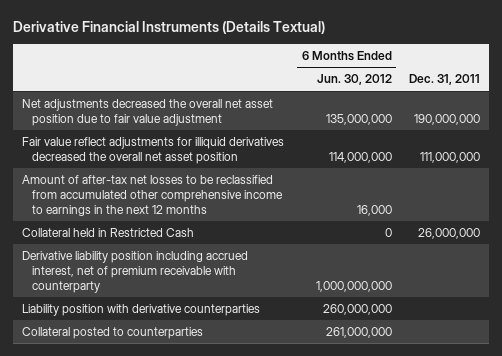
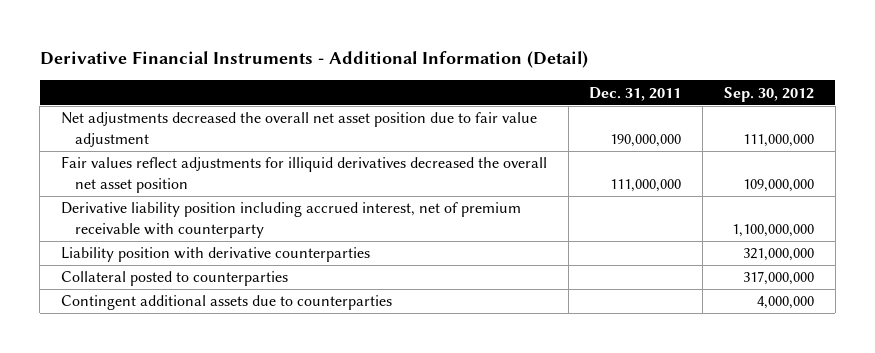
- Derivative Financial Instruments (Details Textual)
+ Derivative Financial Instruments - Additional Information (Detail)
- | 6 Months Ended Jun. 30, 2012 | Dec. 31, 2011
+ | Dec. 31, 2011 | Sep. 30, 2012
- Fair value reflect adjustments for illiquid derivatives decreased the overall net asset position | 114,000,000 | 111,000,000
- Amount of after-tax net losses to be reclassified from accumulated other comprehensive income to earnings in the next 12 months | 16,000 |
- Collateral held in Restricted Cash | 0 | 26,000,000
+ Fair values reflect adjustments for illiquid derivatives decreased the overall net asset position | 111,000,000 | 109,000,000
+ Contingent additional assets due to counterparties | | 4,000,000

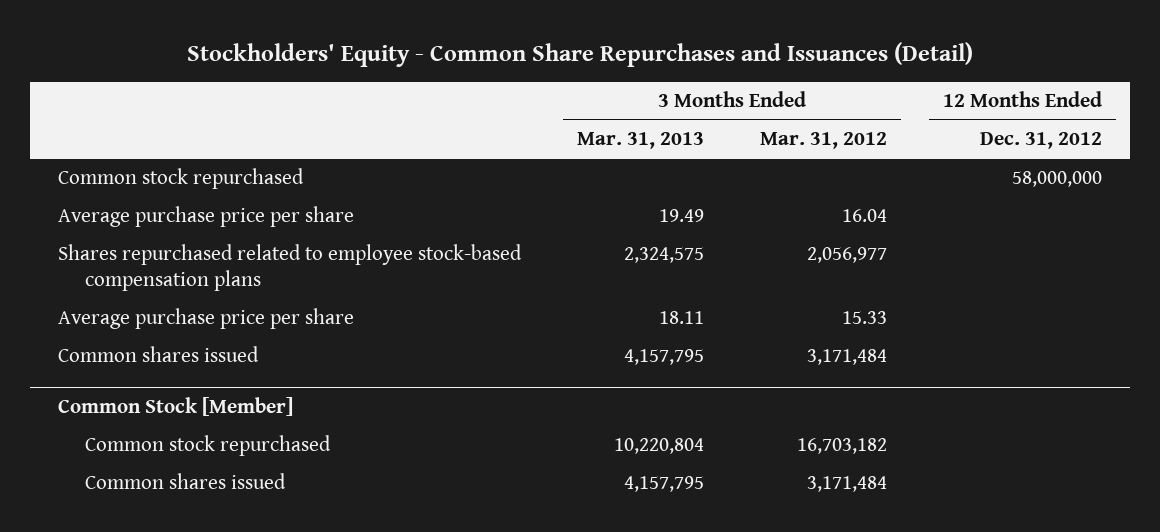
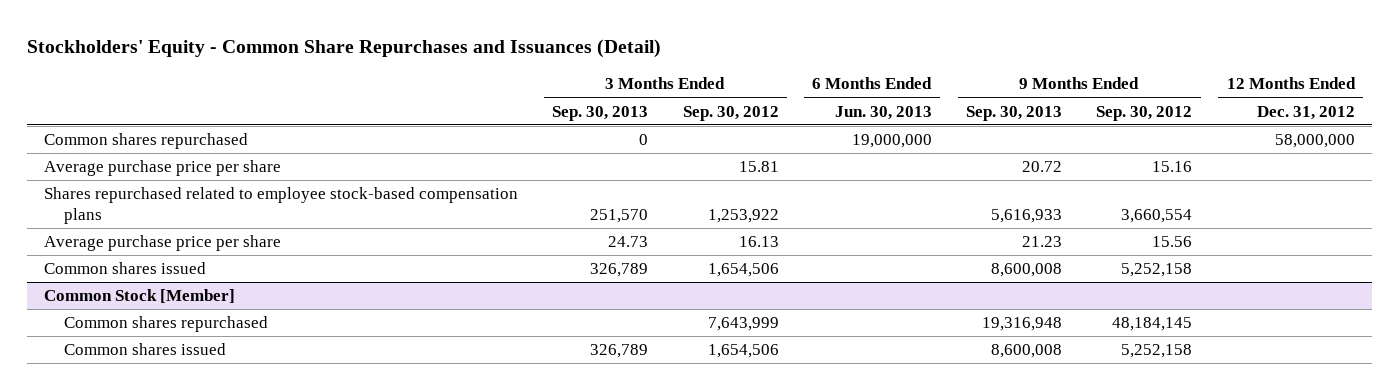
- | 3 Months Ended Mar. 31, 2013 | 3 Months Ended Mar. 31, 2012 | 12 Months Ended Dec. 31, 2012
+ | 3 Months Ended Sep. 30, 2013 | 3 Months Ended Sep. 30, 2012 | 6 Months Ended Jun. 30, 2013 | 9 Months Ended Sep. 30, 2013 | 9 Months Ended Sep. 30, 2012 | 12 Months Ended Dec. 31, 2012
- Common stock repurchased | | | 58,000,000
+ Common shares repurchased | 0 | | 19,000,000 | | | 58,000,000
@ Common Stock [Member]
- Common stock repurchased | 10,220,804 | 16,703,182 |
+ Common shares repurchased | | 7,643,999 | | 19,316,948 | 48,184,145 |

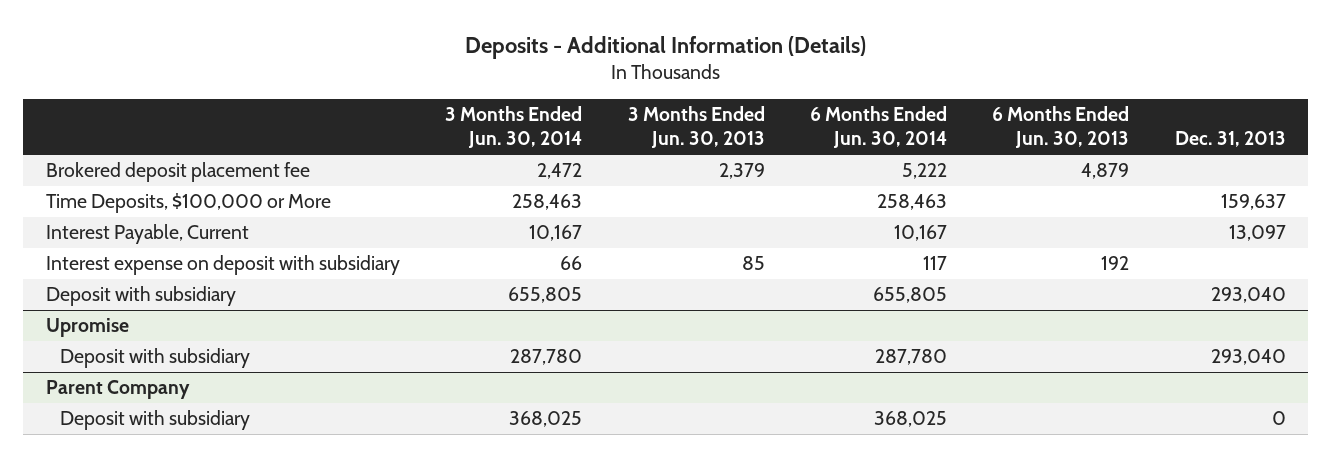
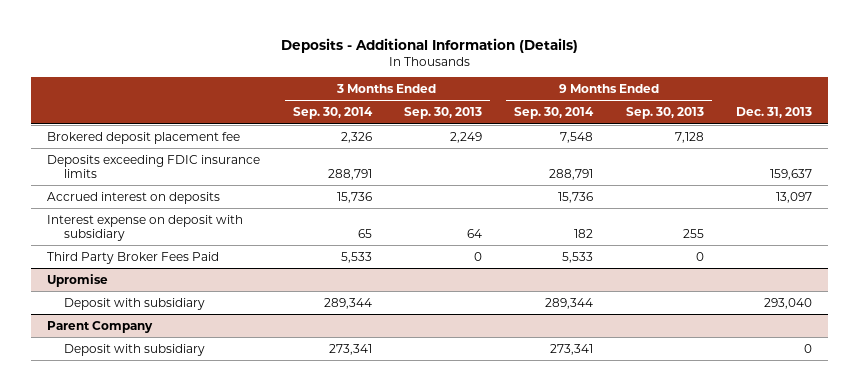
- | 3 Months Ended Jun. 30, 2014 | 3 Months Ended Jun. 30, 2013 | 6 Months Ended Jun. 30, 2014 | 6 Months Ended Jun. 30, 2013 | Dec. 31, 2013
+ | 3 Months Ended Sep. 30, 2014 | 3 Months Ended Sep. 30, 2013 | 9 Months Ended Sep. 30, 2014 | 9 Months Ended Sep. 30, 2013 | Dec. 31, 2013
- Time Deposits, $100,000 or More | 258,463 | | 258,463 | | 159,637
- Interest Payable, Current | 10,167 | | 10,167 | | 13,097
+ Deposits exceeding FDIC insurance limits | 288,791 | | 288,791 | | 159,637
+ Accrued interest on deposits | 15,736 | | 15,736 | | 13,097
- Deposit with subsidiary | 655,805 | | 655,805 | | 293,040
+ Third Party Broker Fees Paid | 5,533 | 0 | 5,533 | 0 |

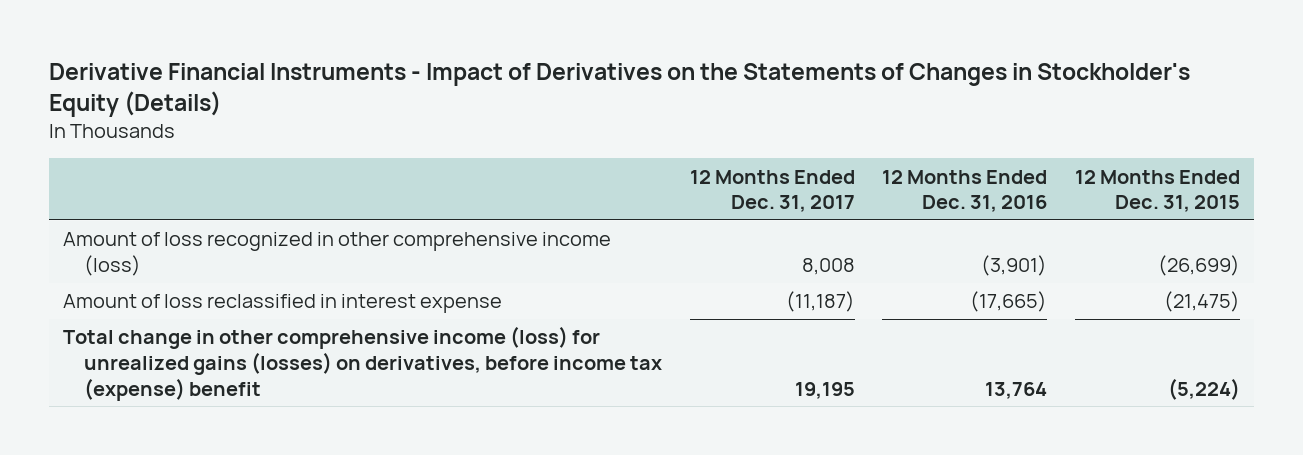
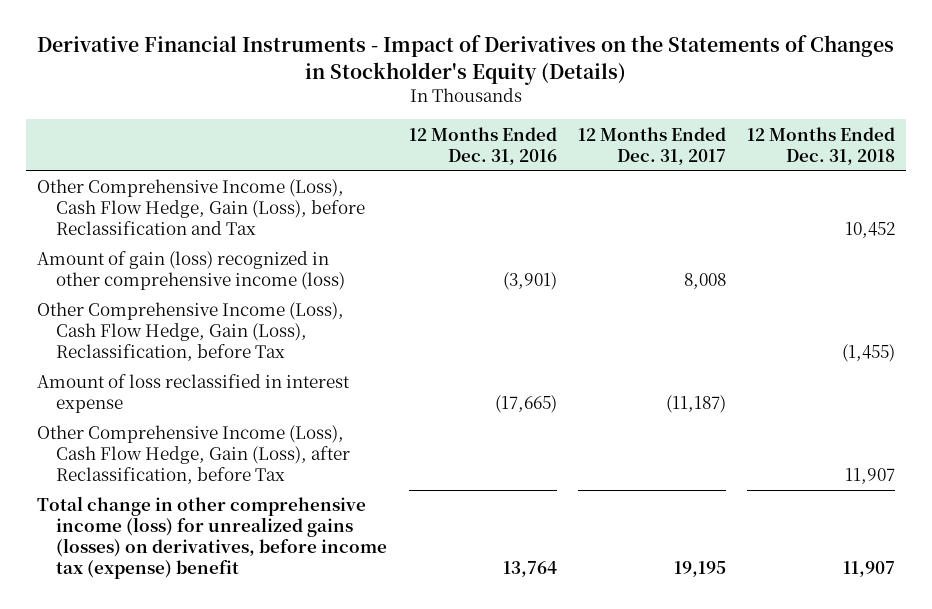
- | 12 Months Ended Dec. 31, 2017 | 12 Months Ended Dec. 31, 2016 | 12 Months Ended Dec. 31, 2015
+ | 12 Months Ended Dec. 31, 2016 | 12 Months Ended Dec. 31, 2017 | 12 Months Ended Dec. 31, 2018
- Amount of loss recognized in other comprehensive income (loss) | 8,008 | (3,901) | (26,699)
+ Other Comprehensive Income (Loss), Cash Flow Hedge, Gain (Loss), before Reclassification and Tax | | | 10,452
+ Amount of gain (loss) recognized in other comprehensive income (loss) | (3,901) | 8,008 |
+ Other Comprehensive Income (Loss), Cash Flow Hedge, Gain (Loss), Reclassification, before Tax | | | (1,455)
+ Other Comprehensive Income (Loss), Cash Flow Hedge, Gain (Loss), after Reclassification, before Tax | | | 11,907

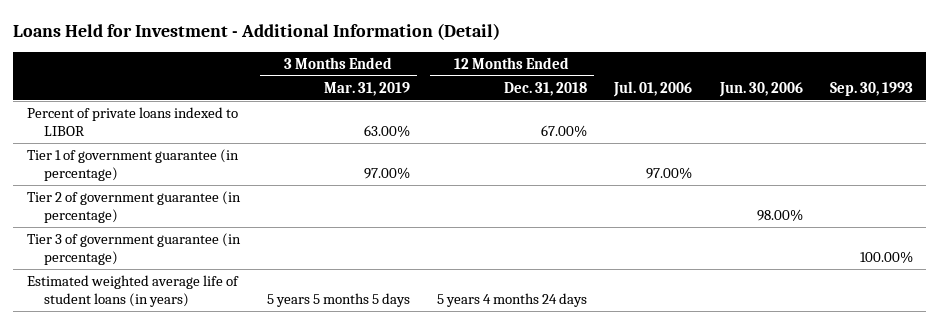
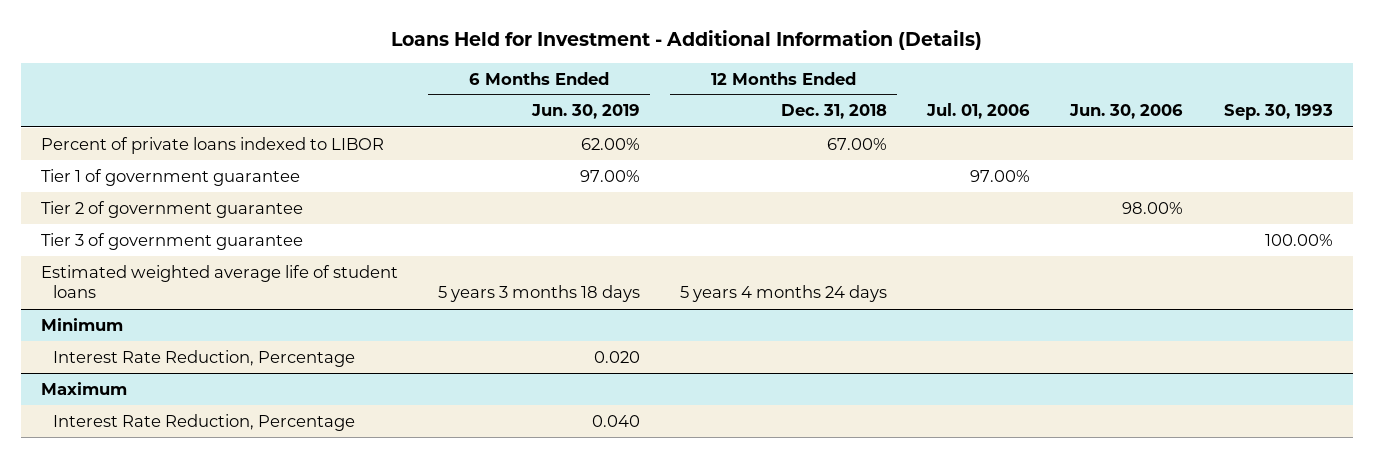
- Loans Held for Investment - Additional Information (Detail)
+ Loans Held for Investment - Additional Information (Details)
- | 3 Months Ended Mar. 31, 2019 | 12 Months Ended Dec. 31, 2018 | Jul. 01, 2006 | Jun. 30, 2006 | Sep. 30, 1993
+ | 6 Months Ended Jun. 30, 2019 | 12 Months Ended Dec. 31, 2018 | Jul. 01, 2006 | Jun. 30, 2006 | Sep. 30, 1993
- Tier 1 of government guarantee (in percentage) | 97.00% | | 97.00% | |
- Tier 2 of government guarantee (in percentage) | | | | 98.00% |
- Tier 3 of government guarantee (in percentage) | | | | | 100.00%
- Estimated weighted average life of student loans (in years) | 5 years 5 months 5 days | 5 years 4 months 24 days | | |
+ Tier 1 of government guarantee | 97.00% | | 97.00% | |
+ Tier 2 of government guarantee | | | | 98.00% |
+ Tier 3 of government guarantee | | | | | 100.00%
+ Estimated weighted average life of student loans | 5 years 3 months 18 days | 5 years 4 months 24 days | | |
+ Minimum
+ Interest Rate Reduction, Percentage | 0.020 | | | |
+ Maximum
+ Interest Rate Reduction, Percentage | 0.040 | | | |

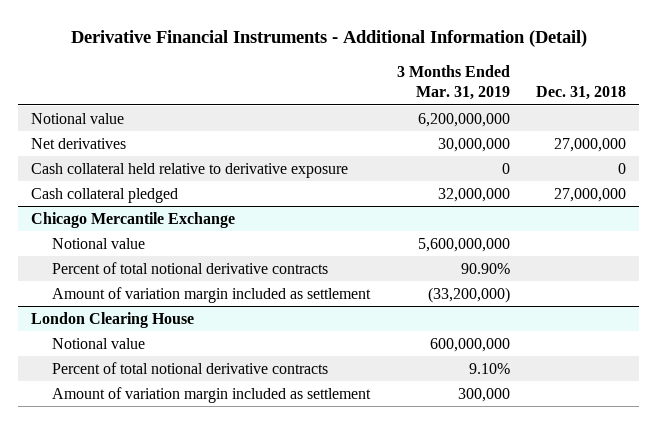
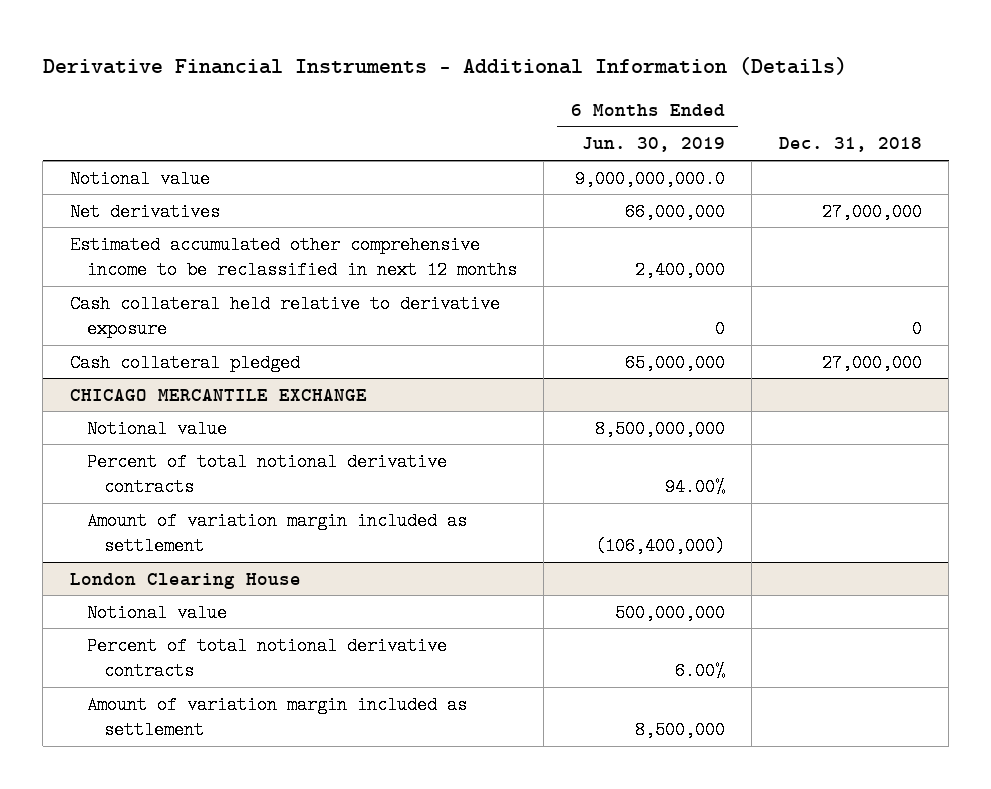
- Derivative Financial Instruments - Additional Information (Detail)
+ Derivative Financial Instruments - Additional Information (Details)
- | 3 Months Ended Mar. 31, 2019 | Dec. 31, 2018
+ | 6 Months Ended Jun. 30, 2019 | Dec. 31, 2018
+ Estimated accumulated other comprehensive income to be reclassified in next 12 months | 2,400,000 |
- Chicago Mercantile Exchange
+ CHICAGO MERCANTILE EXCHANGE

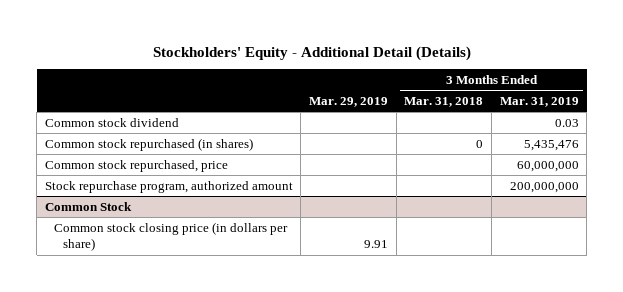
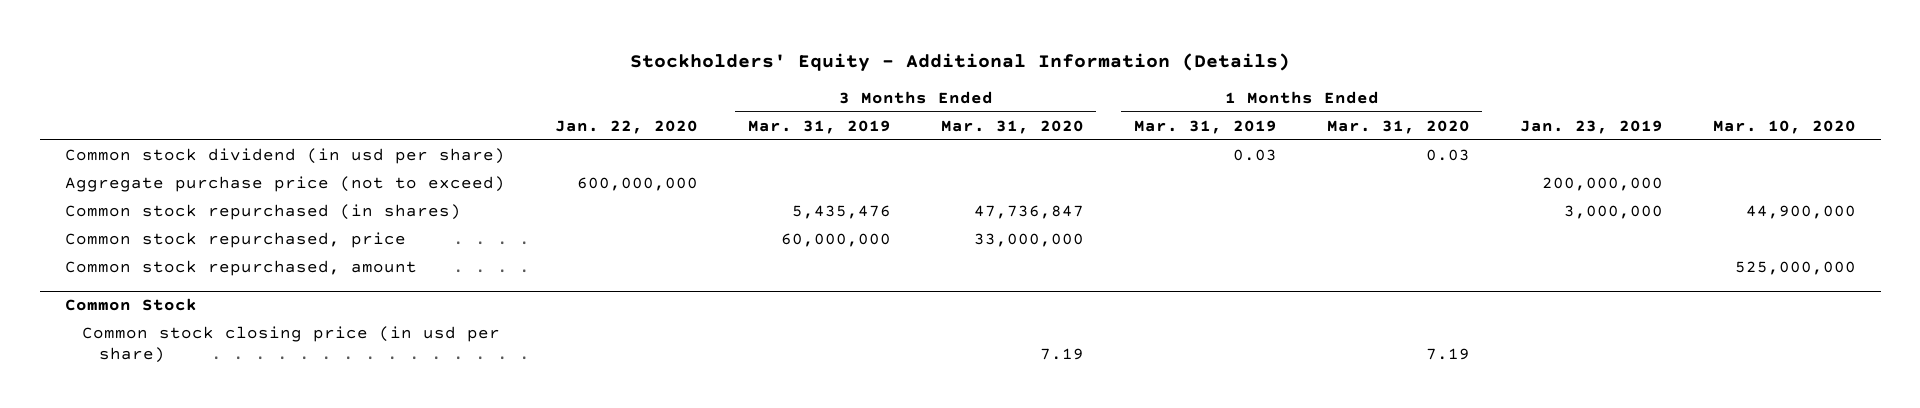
- Stockholders' Equity - Additional Detail (Details)
+ Stockholders' Equity - Additional Information (Details)
- | Mar. 29, 2019 | 3 Months Ended Mar. 31, 2018 | 3 Months Ended Mar. 31, 2019
+ | Jan. 22, 2020 | 3 Months Ended Mar. 31, 2019 | 3 Months Ended Mar. 31, 2020 | 1 Months Ended Mar. 31, 2019 | 1 Months Ended Mar. 31, 2020 | Jan. 23, 2019 | Mar. 10, 2020
- Common stock dividend | | | 0.03
+ Common stock dividend (in usd per share) | | | | 0.03 | 0.03 | |
+ Aggregate purchase price (not to exceed) | 600,000,000 | | | | | 200,000,000 |
- Stock repurchase program, authorized amount | | | 200,000,000
+ Common stock repurchased, amount | | | | | | | 525,000,000
@ Common Stock
- Common stock closing price (in dollars per share) | 9.91 | |
+ Common stock closing price (in usd per share) | | | 7.19 | | 7.19 | |

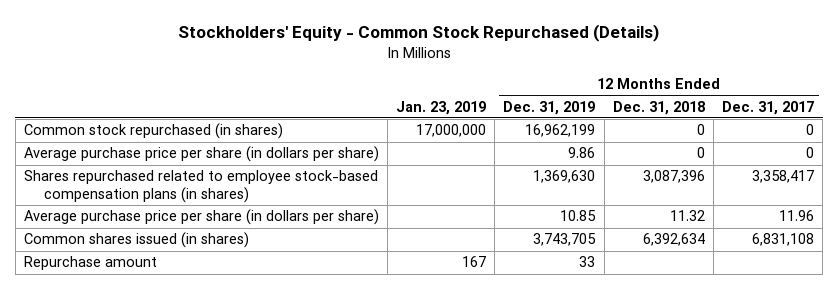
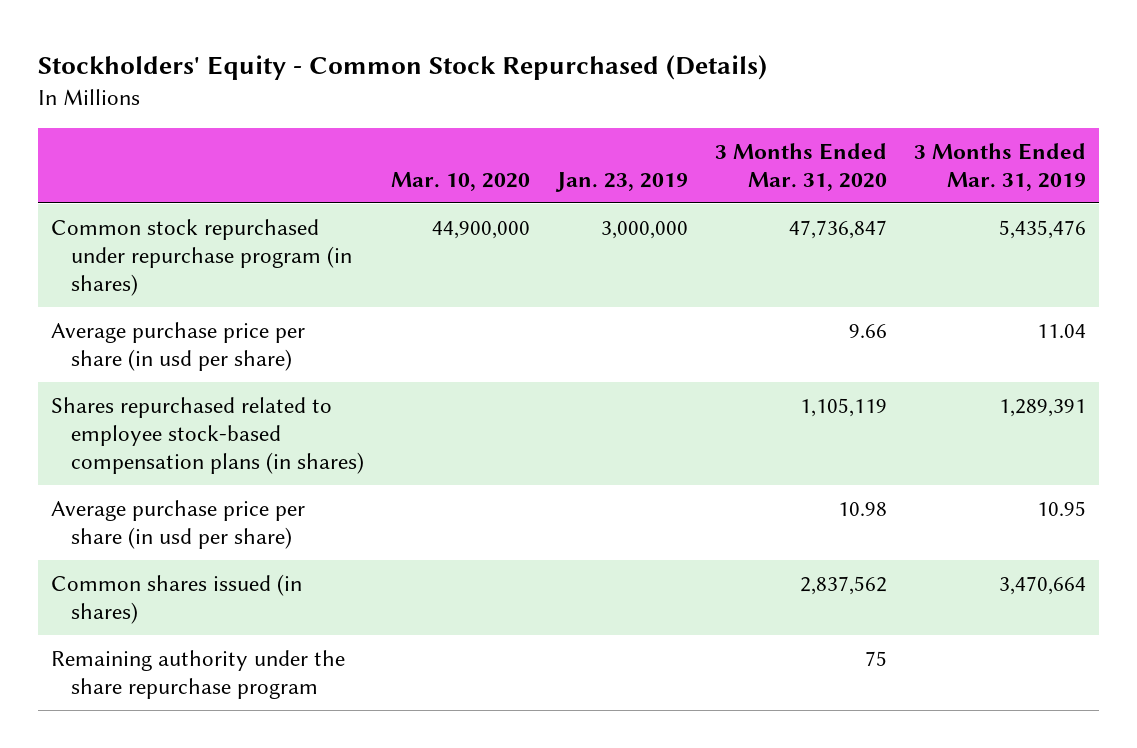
- | Jan. 23, 2019 | 12 Months Ended Dec. 31, 2019 | 12 Months Ended Dec. 31, 2018 | 12 Months Ended Dec. 31, 2017
+ | Mar. 10, 2020 | Jan. 23, 2019 | 3 Months Ended Mar. 31, 2020 | 3 Months Ended Mar. 31, 2019
- Common stock repurchased (in shares) | 17,000,000 | 16,962,199 | 0 | 0
- Average purchase price per share (in dollars per share) | | 9.86 | 0 | 0
+ Common stock repurchased under repurchase program (in shares) | 44,900,000 | 3,000,000 | 47,736,847 | 5,435,476
+ Average purchase price per share (in usd per share) | | | 9.66 | 11.04
- Average purchase price per share (in dollars per share) | | 10.85 | 11.32 | 11.96
+ Average purchase price per share (in usd per share) | | | 10.98 | 10.95
- Repurchase amount | 167 | 33 | |
+ Remaining authority under the share repurchase program | | | 75 |

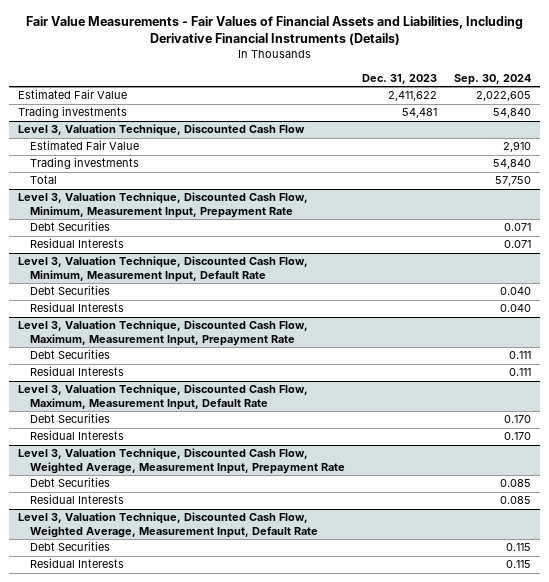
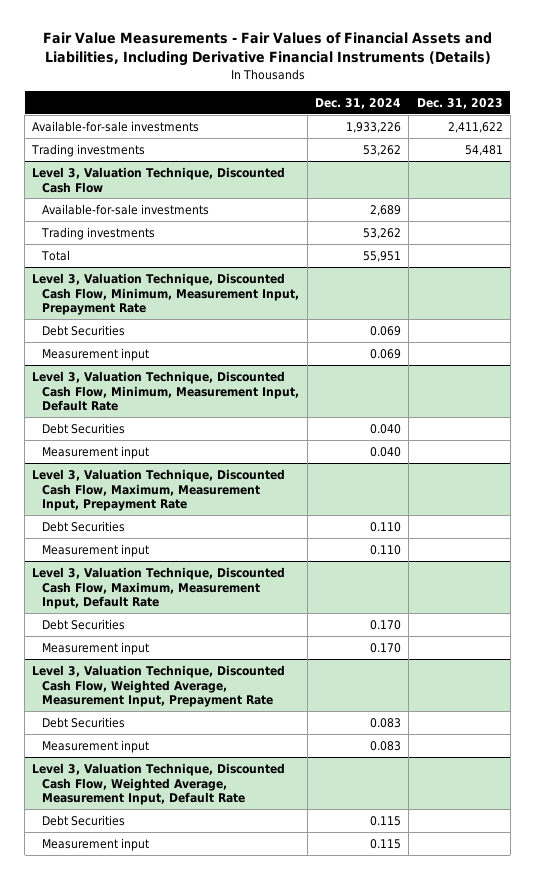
- | Dec. 31, 2023 | Sep. 30, 2024
+ | Dec. 31, 2024 | Dec. 31, 2023
- Estimated Fair Value | 2,411,622 | 2,022,605
+ Available-for-sale investments | 1,933,226 | 2,411,622
@ Level 3, Valuation Technique, Discounted Cash Flow
- Estimated Fair Value | | 2,910
+ Available-for-sale investments | 2,689 |
@ Level 3, Valuation Technique, Discounted Cash Flow, Minimum, Measurement Input, Prepayment Rate
- Residual Interests | | 0.071
+ Measurement input | 0.069 |
@ Level 3, Valuation Technique, Discounted Cash Flow, Minimum, Measurement Input, Default Rate
- Residual Interests | | 0.040
+ Measurement input | 0.040 |
@ Level 3, Valuation Technique, Discounted Cash Flow, Maximum, Measurement Input, Prepayment Rate
- Residual Interests | | 0.111
+ Measurement input | 0.110 |
@ Level 3, Valuation Technique, Discounted Cash Flow, Maximum, Measurement Input, Default Rate
- Residual Interests | | 0.170
+ Measurement input | 0.170 |
@ Level 3, Valuation Technique, Discounted Cash Flow, Weighted Average, Measurement Input, Prepayment Rate
- Residual Interests | | 0.085
+ Measurement input | 0.083 |
@ Level 3, Valuation Technique, Discounted Cash Flow, Weighted Average, Measurement Input, Default Rate
- Residual Interests | | 0.115
+ Measurement input | 0.115 |

